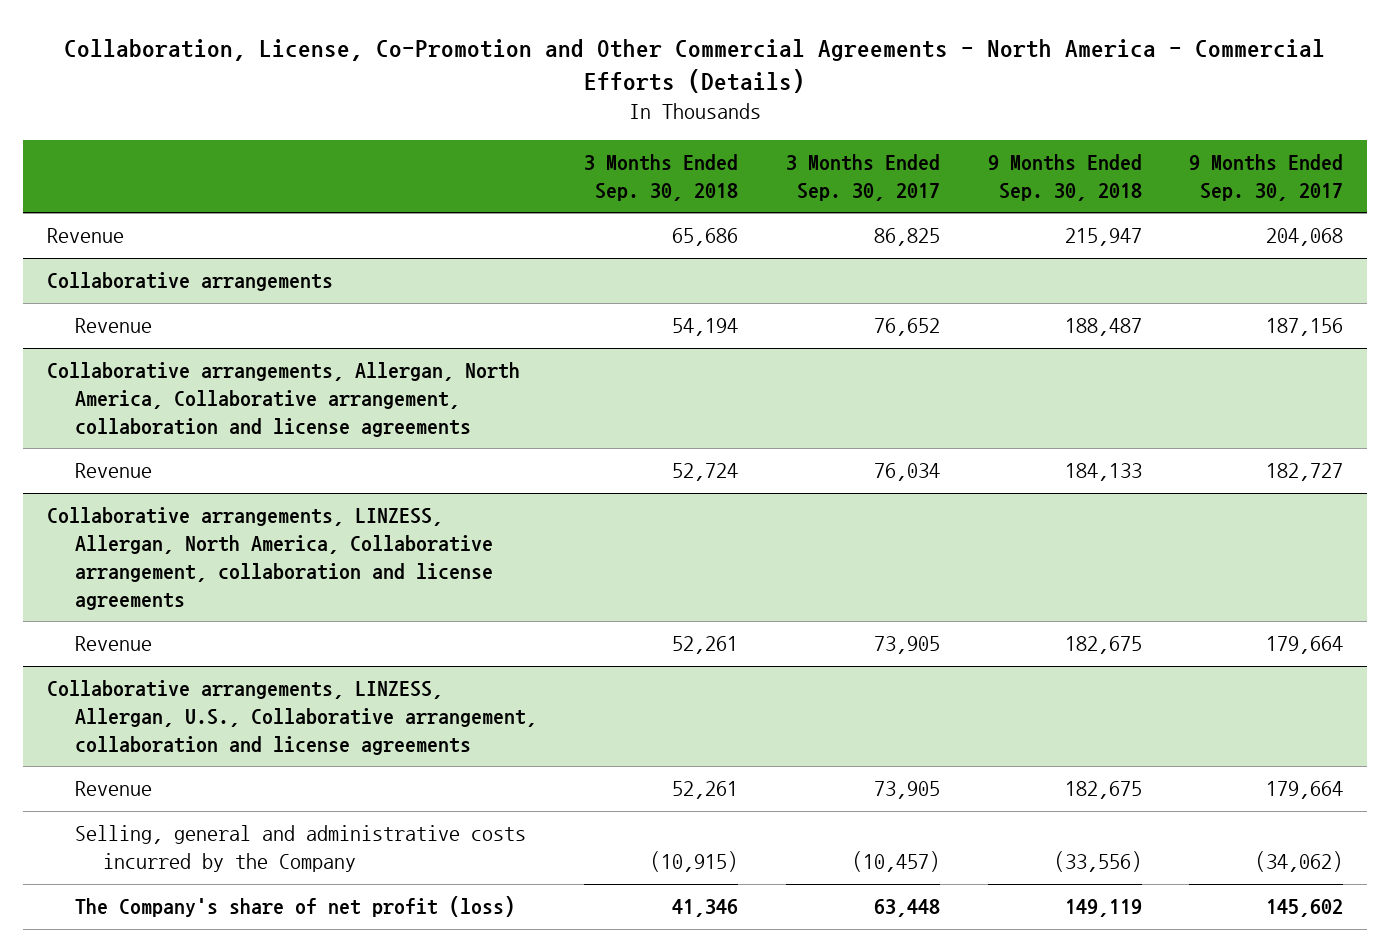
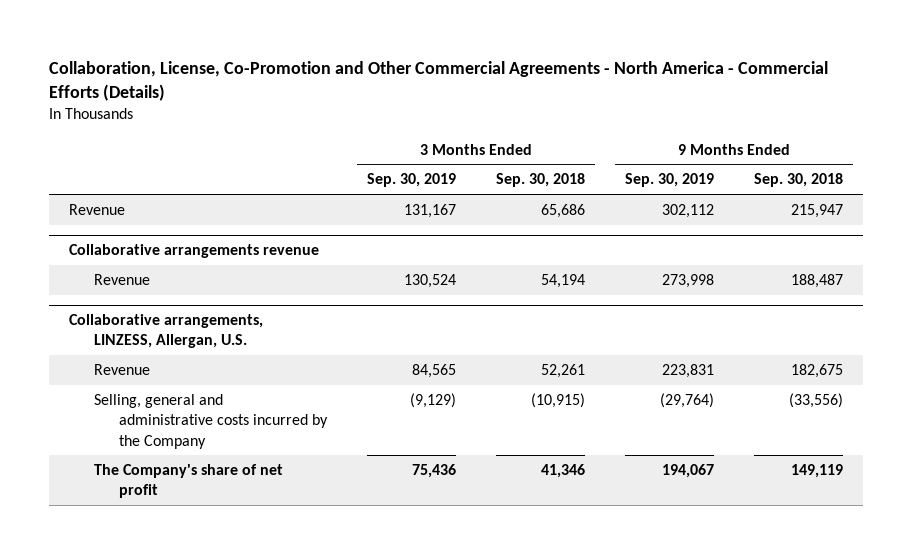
- | 3 Months Ended Sep. 30, 2018 | 3 Months Ended Sep. 30, 2017 | 9 Months Ended Sep. 30, 2018 | 9 Months Ended Sep. 30, 2017
+ | 3 Months Ended Sep. 30, 2019 | 3 Months Ended Sep. 30, 2018 | 9 Months Ended Sep. 30, 2019 | 9 Months Ended Sep. 30, 2018
- Collaborative arrangements
+ Collaborative arrangements revenue
- Collaborative arrangements, Allergan, North America, Collaborative arrangement, collaboration and license agreements
- Revenue | 52,724 | 76,034 | 184,133 | 182,727
- Collaborative arrangements, LINZESS, Allergan, North America, Collaborative arrangement, collaboration and license agreements
- Revenue | 52,261 | 73,905 | 182,675 | 179,664
- Collaborative arrangements, LINZESS, Allergan, U.S., Collaborative arrangement, collaboration and license agreements
+ Collaborative arrangements, LINZESS, Allergan, U.S.
- The Company's share of net profit (loss) | 41,346 | 63,448 | 149,119 | 145,602
+ The Company's share of net profit | 75,436 | 41,346 | 194,067 | 149,119

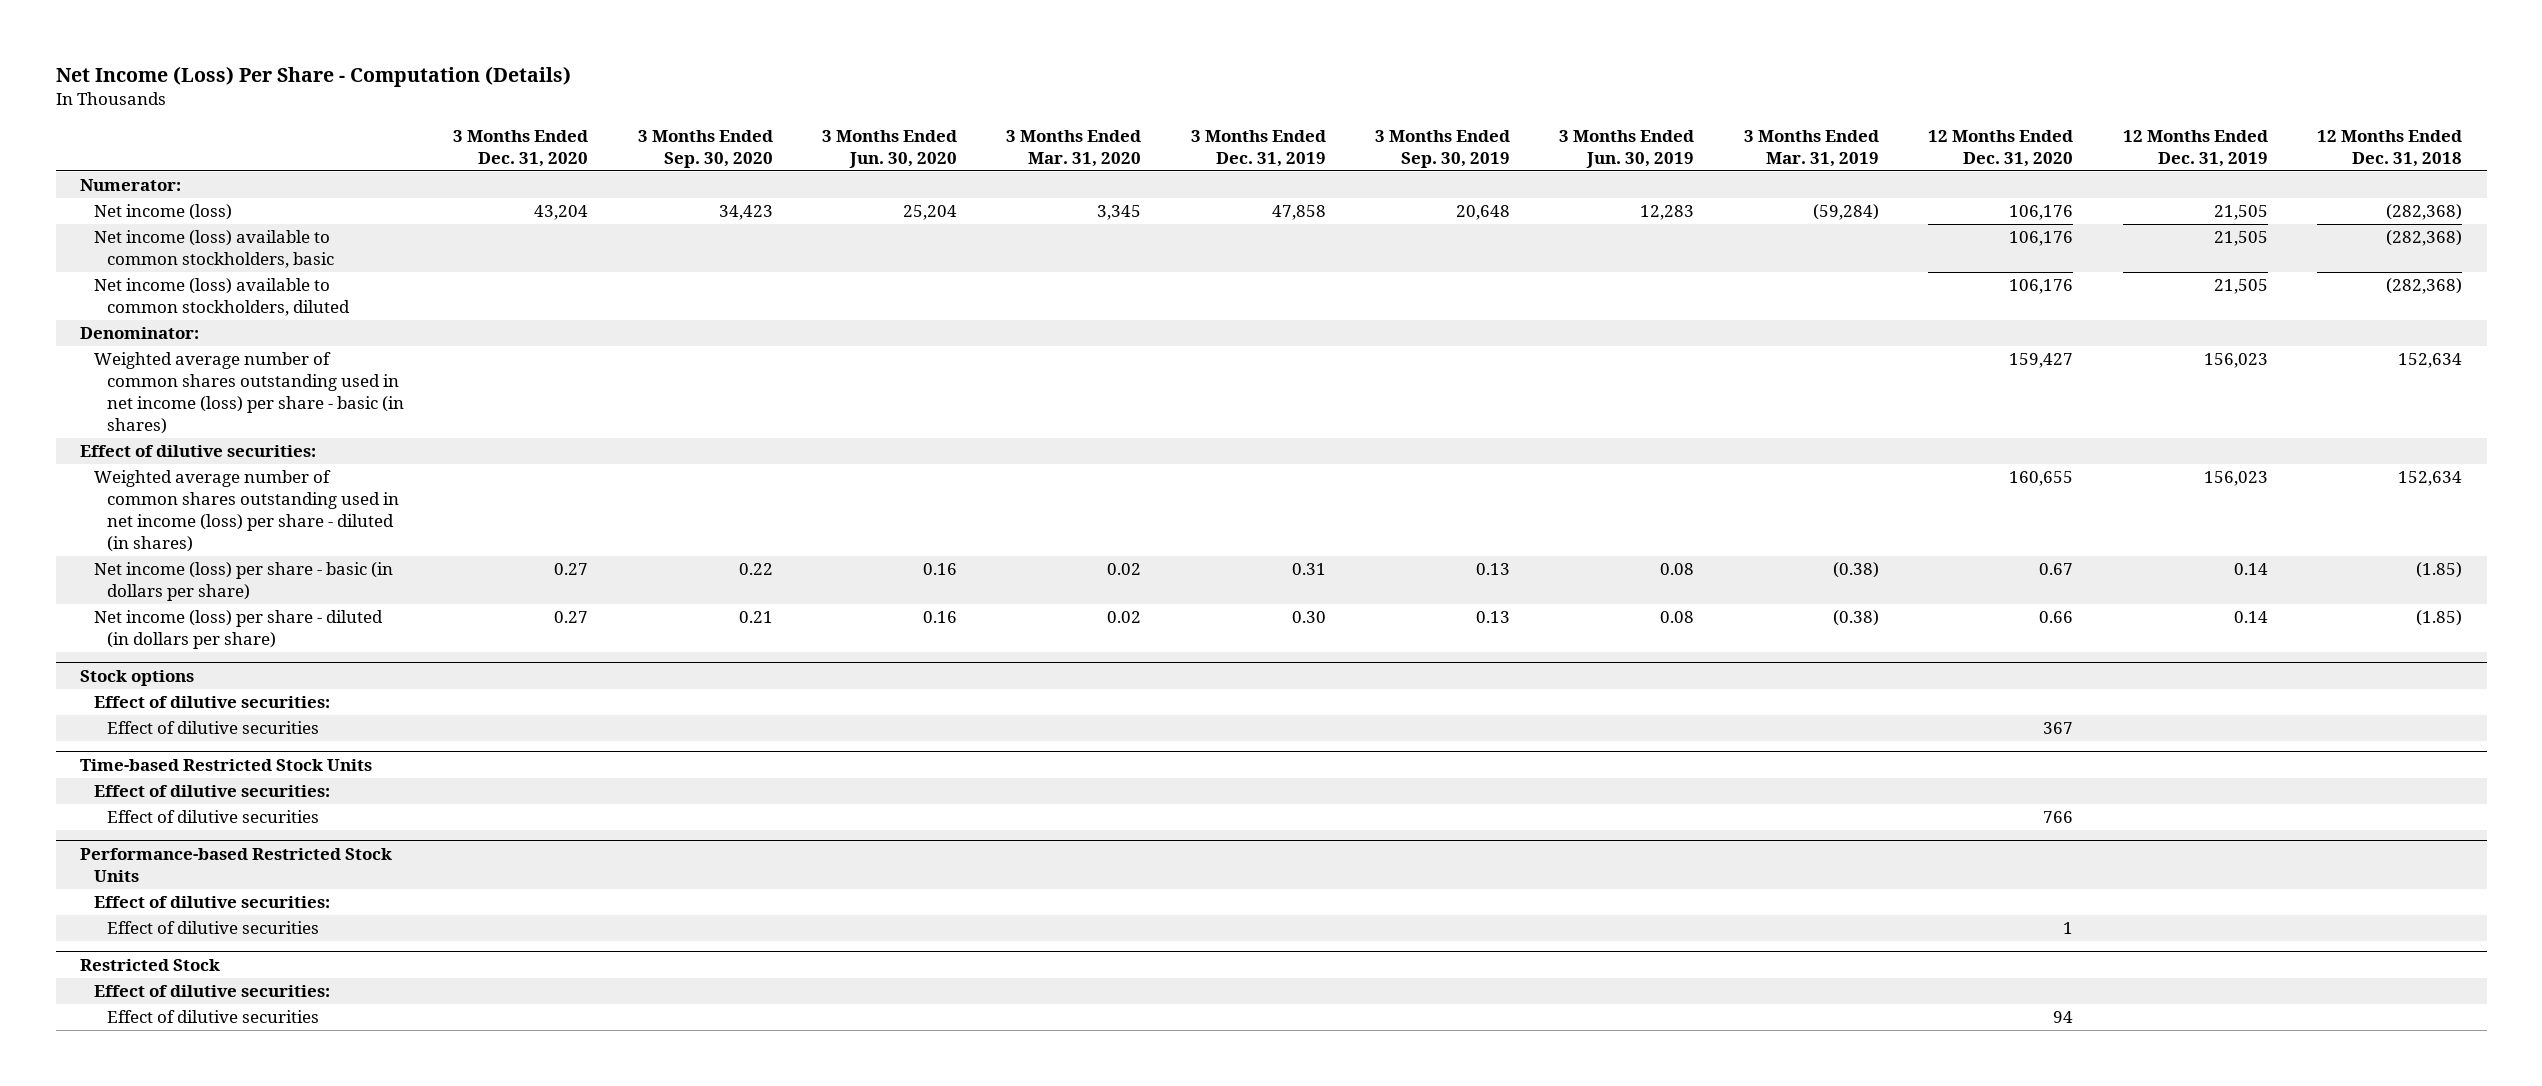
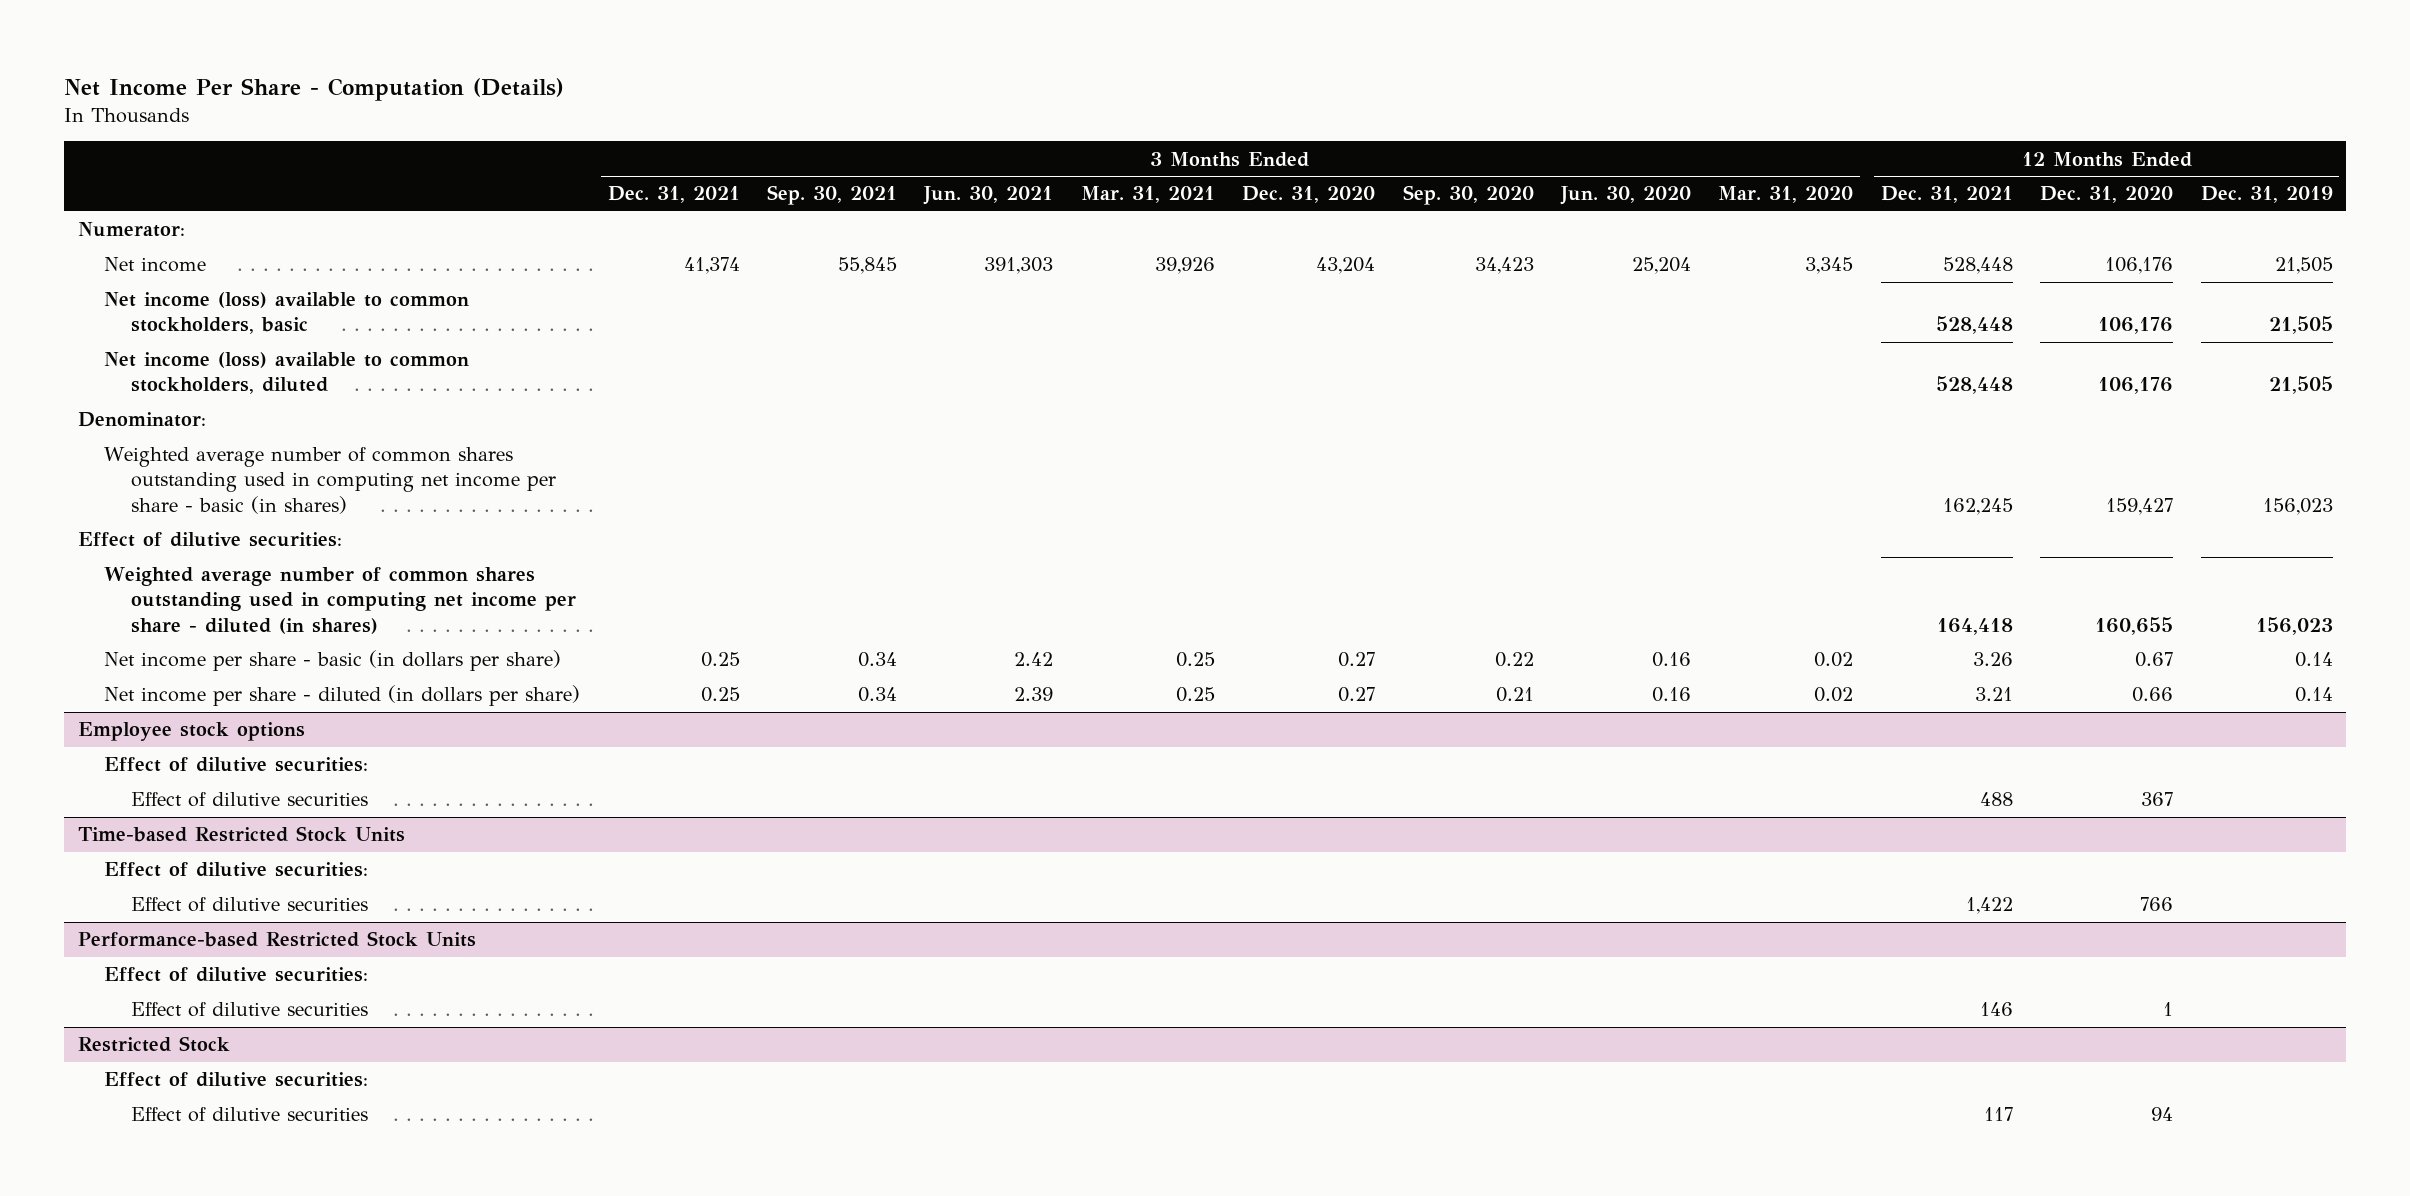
- Net Income (Loss) Per Share - Computation (Details)
+ Net Income Per Share - Computation (Details)
- | 3 Months Ended Dec. 31, 2020 | 3 Months Ended Sep. 30, 2020 | 3 Months Ended Jun. 30, 2020 | 3 Months Ended Mar. 31, 2020 | 3 Months Ended Dec. 31, 2019 | 3 Months Ended Sep. 30, 2019 | 3 Months Ended Jun. 30, 2019 | 3 Months Ended Mar. 31, 2019 | 12 Months Ended Dec. 31, 2020 | 12 Months Ended Dec. 31, 2019 | 12 Months Ended Dec. 31, 2018
+ | 3 Months Ended Dec. 31, 2021 | 3 Months Ended Sep. 30, 2021 | 3 Months Ended Jun. 30, 2021 | 3 Months Ended Mar. 31, 2021 | 3 Months Ended Dec. 31, 2020 | 3 Months Ended Sep. 30, 2020 | 3 Months Ended Jun. 30, 2020 | 3 Months Ended Mar. 31, 2020 | 12 Months Ended Dec. 31, 2021 | 12 Months Ended Dec. 31, 2020 | 12 Months Ended Dec. 31, 2019
- Net income (loss) | 43,204 | 34,423 | 25,204 | 3,345 | 47,858 | 20,648 | 12,283 | (59,284) | 106,176 | 21,505 | (282,368)
+ Net income | 41,374 | 55,845 | 391,303 | 39,926 | 43,204 | 34,423 | 25,204 | 3,345 | 528,448 | 106,176 | 21,505
- Weighted average number of common shares outstanding used in net income (loss) per share - basic (in shares) | | | | | | | | | 159,427 | 156,023 | 152,634
+ Weighted average number of common shares outstanding used in computing net income per share - basic (in shares) | | | | | | | | | 162,245 | 159,427 | 156,023
- Weighted average number of common shares outstanding used in net income (loss) per share - diluted (in shares) | | | | | | | | | 160,655 | 156,023 | 152,634
- Net income (loss) per share - basic (in dollars per share) | 0.27 | 0.22 | 0.16 | 0.02 | 0.31 | 0.13 | 0.08 | (0.38) | 0.67 | 0.14 | (1.85)
- Net income (loss) per share - diluted (in dollars per share) | 0.27 | 0.21 | 0.16 | 0.02 | 0.30 | 0.13 | 0.08 | (0.38) | 0.66 | 0.14 | (1.85)
- Stock options
+ Weighted average number of common shares outstanding used in computing net income per share - diluted (in shares) | | | | | | | | | 164,418 | 160,655 | 156,023
+ Net income per share - basic (in dollars per share) | 0.25 | 0.34 | 2.42 | 0.25 | 0.27 | 0.22 | 0.16 | 0.02 | 3.26 | 0.67 | 0.14
+ Net income per share - diluted (in dollars per share) | 0.25 | 0.34 | 2.39 | 0.25 | 0.27 | 0.21 | 0.16 | 0.02 | 3.21 | 0.66 | 0.14
+ Employee stock options

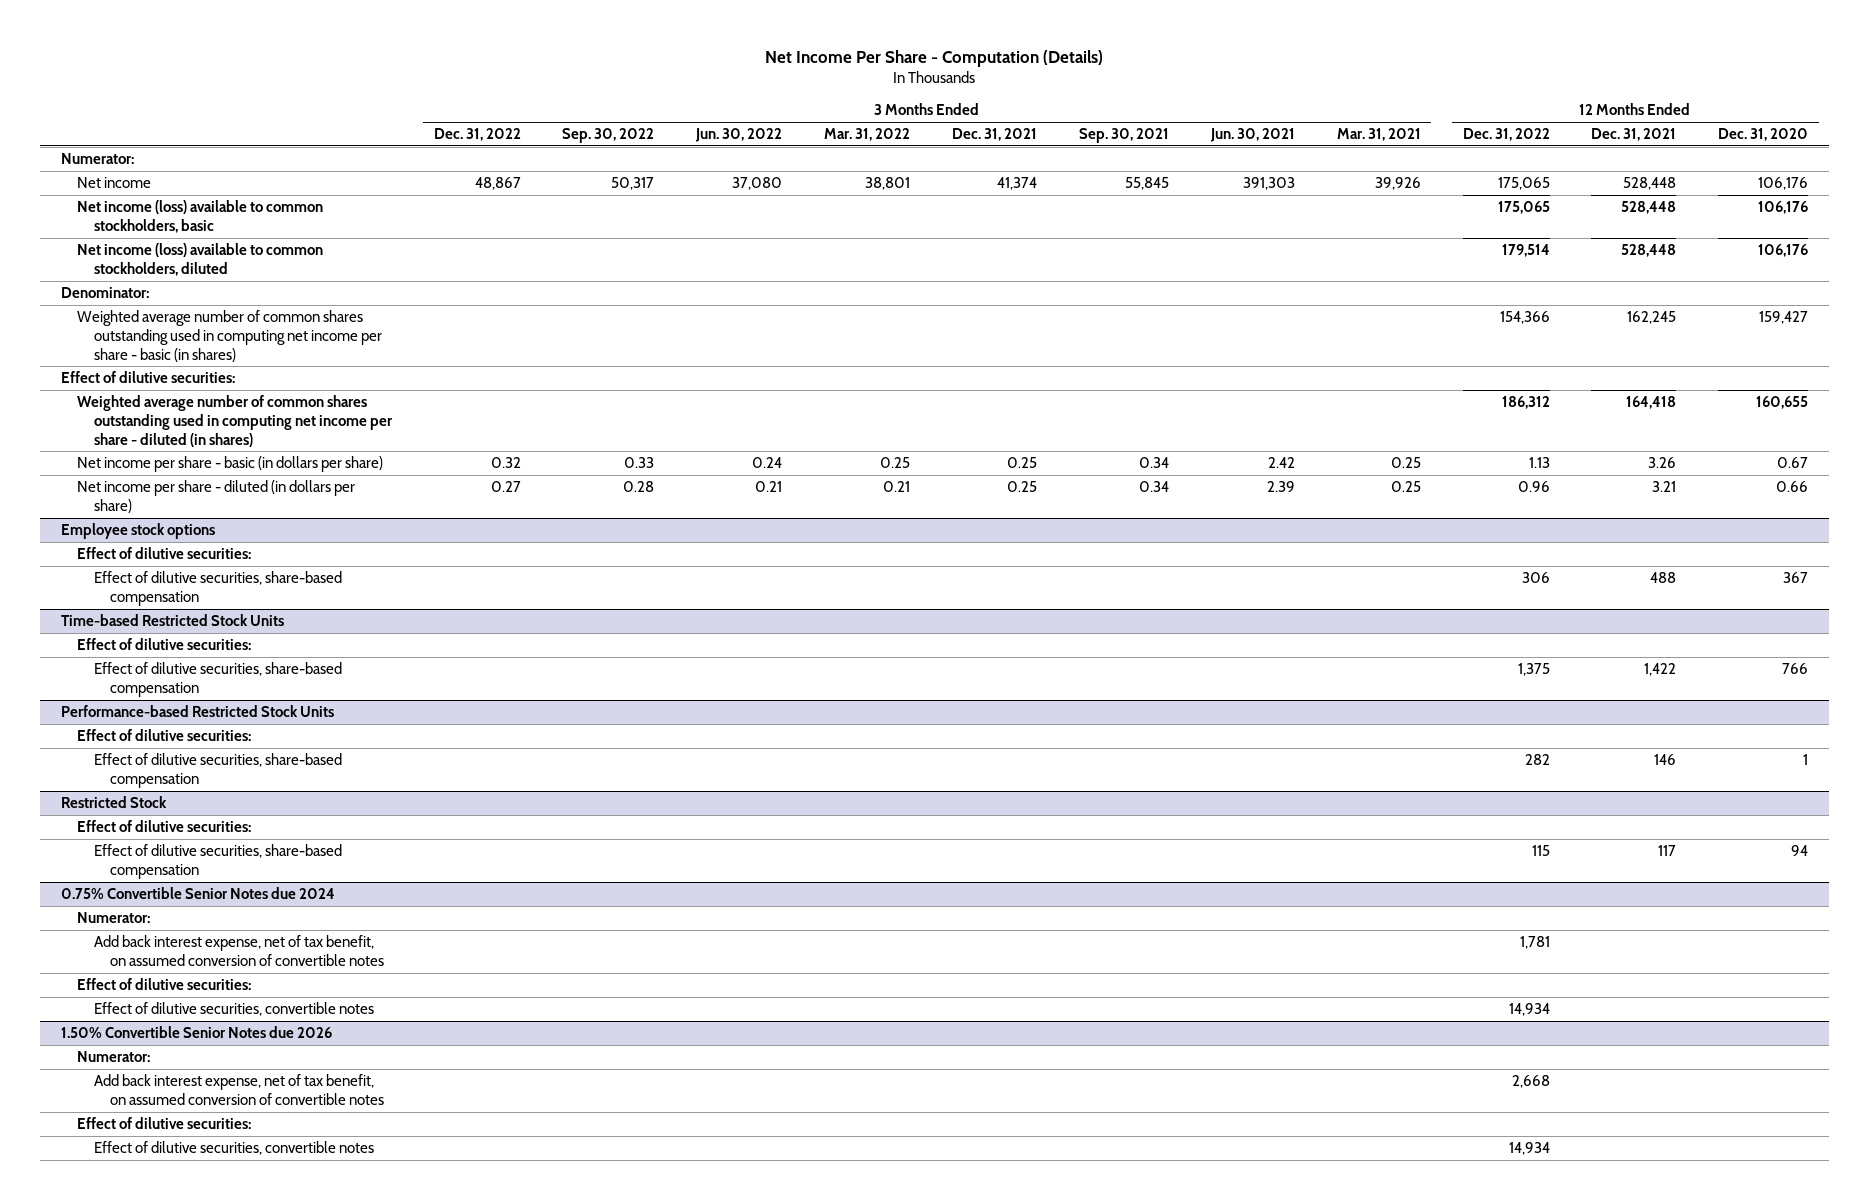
- | 3 Months Ended Dec. 31, 2021 | 3 Months Ended Sep. 30, 2021 | 3 Months Ended Jun. 30, 2021 | 3 Months Ended Mar. 31, 2021 | 3 Months Ended Dec. 31, 2020 | 3 Months Ended Sep. 30, 2020 | 3 Months Ended Jun. 30, 2020 | 3 Months Ended Mar. 31, 2020 | 12 Months Ended Dec. 31, 2021 | 12 Months Ended Dec. 31, 2020 | 12 Months Ended Dec. 31, 2019
+ | 3 Months Ended Dec. 31, 2022 | 3 Months Ended Sep. 30, 2022 | 3 Months Ended Jun. 30, 2022 | 3 Months Ended Mar. 31, 2022 | 3 Months Ended Dec. 31, 2021 | 3 Months Ended Sep. 30, 2021 | 3 Months Ended Jun. 30, 2021 | 3 Months Ended Mar. 31, 2021 | 12 Months Ended Dec. 31, 2022 | 12 Months Ended Dec. 31, 2021 | 12 Months Ended Dec. 31, 2020
@ Employee stock options
- Effect of dilutive securities | | | | | | | | | 488 | 367 |
+ Effect of dilutive securities, share-based compensation | | | | | | | | | 306 | 488 | 367
@ Time-based Restricted Stock Units
- Effect of dilutive securities | | | | | | | | | 1,422 | 766 |
+ Effect of dilutive securities, share-based compensation | | | | | | | | | 1,375 | 1,422 | 766
@ Performance-based Restricted Stock Units
- Effect of dilutive securities | | | | | | | | | 146 | 1 |
+ Effect of dilutive securities, share-based compensation | | | | | | | | | 282 | 146 | 1
@ Restricted Stock
- Effect of dilutive securities | | | | | | | | | 117 | 94 |
+ Effect of dilutive securities, share-based compensation | | | | | | | | | 115 | 117 | 94
+ 0.75% Convertible Senior Notes due 2024
+ Numerator:
+ Add back interest expense, net of tax benefit, on assumed conversion of convertible notes | | | | | | | | | 1,781 | |
+ Effect of dilutive securities:
+ Effect of dilutive securities, convertible notes | | | | | | | | | 14,934 | |
+ 1.50% Convertible Senior Notes due 2026
+ Numerator:
+ Add back interest expense, net of tax benefit, on assumed conversion of convertible notes | | | | | | | | | 2,668 | |
+ Effect of dilutive securities:
+ Effect of dilutive securities, convertible notes | | | | | | | | | 14,934 | |

